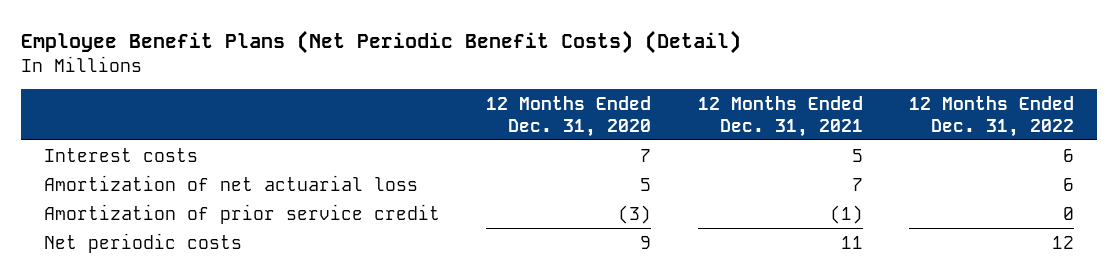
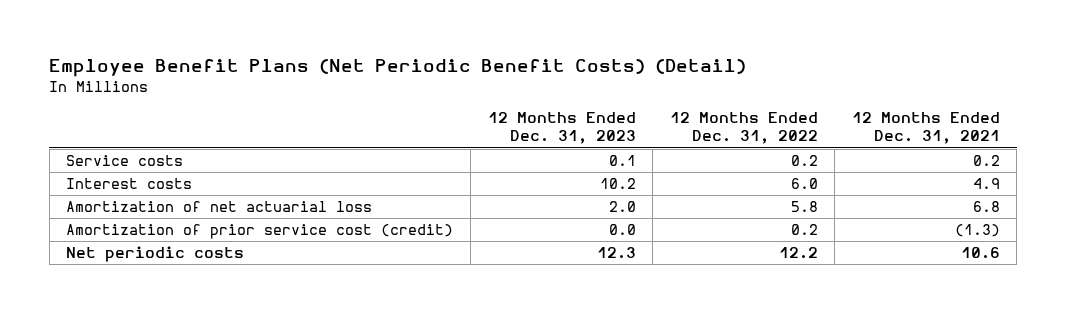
- | 12 Months Ended Dec. 31, 2020 | 12 Months Ended Dec. 31, 2021 | 12 Months Ended Dec. 31, 2022
+ | 12 Months Ended Dec. 31, 2023 | 12 Months Ended Dec. 31, 2022 | 12 Months Ended Dec. 31, 2021
- Interest costs | 7 | 5 | 6
- Amortization of net actuarial loss | 5 | 7 | 6
- Amortization of prior service credit | (3) | (1) | 0
- Net periodic costs | 9 | 11 | 12
+ Service costs | 0.1 | 0.2 | 0.2
+ Interest costs | 10.2 | 6.0 | 4.9
+ Amortization of net actuarial loss | 2.0 | 5.8 | 6.8
+ Amortization of prior service cost (credit) | 0.0 | 0.2 | (1.3)
+ Net periodic costs | 12.3 | 12.2 | 10.6

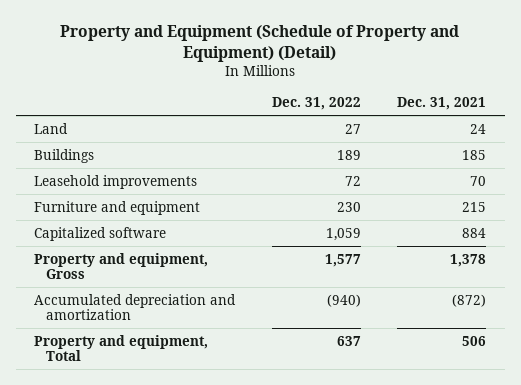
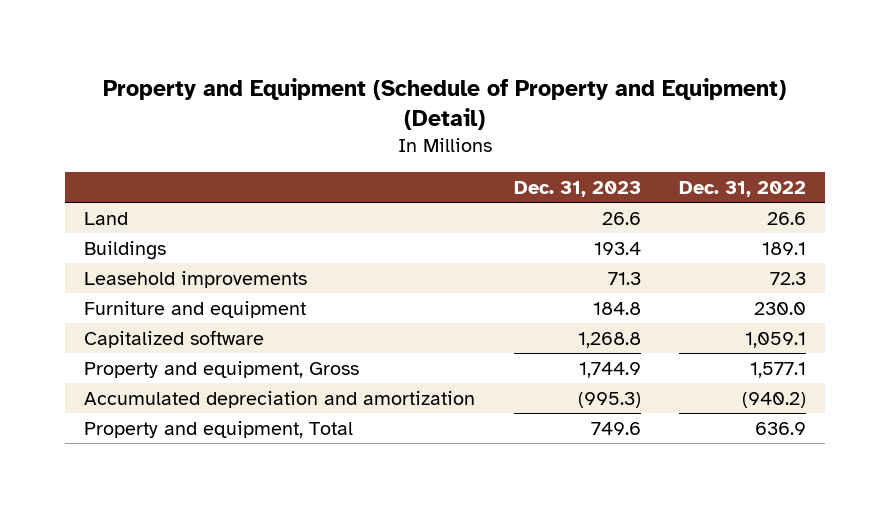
- | Dec. 31, 2022 | Dec. 31, 2021
+ | Dec. 31, 2023 | Dec. 31, 2022
- Land | 27 | 24
- Buildings | 189 | 185
- Leasehold improvements | 72 | 70
- Furniture and equipment | 230 | 215
- Capitalized software | 1,059 | 884
- Property and equipment, Gross | 1,577 | 1,378
- Accumulated depreciation and amortization | (940) | (872)
- Property and equipment, Total | 637 | 506
+ Land | 26.6 | 26.6
+ Buildings | 193.4 | 189.1
+ Leasehold improvements | 71.3 | 72.3
+ Furniture and equipment | 184.8 | 230.0
+ Capitalized software | 1,268.8 | 1,059.1
+ Property and equipment, Gross | 1,744.9 | 1,577.1
+ Accumulated depreciation and amortization | (995.3) | (940.2)
+ Property and equipment, Total | 749.6 | 636.9

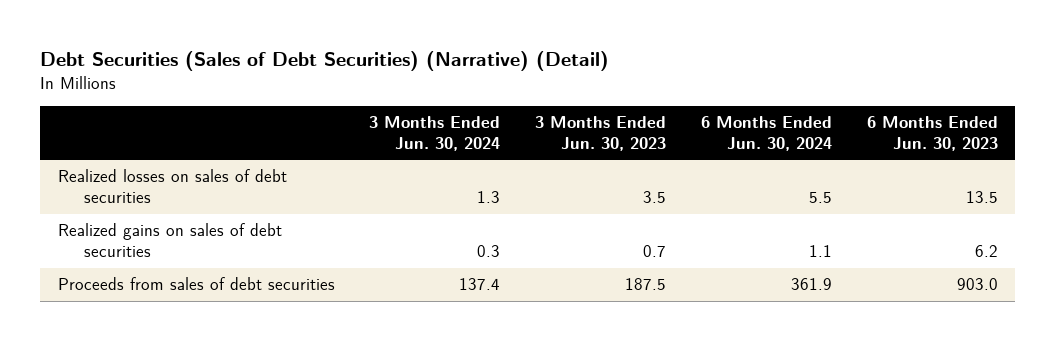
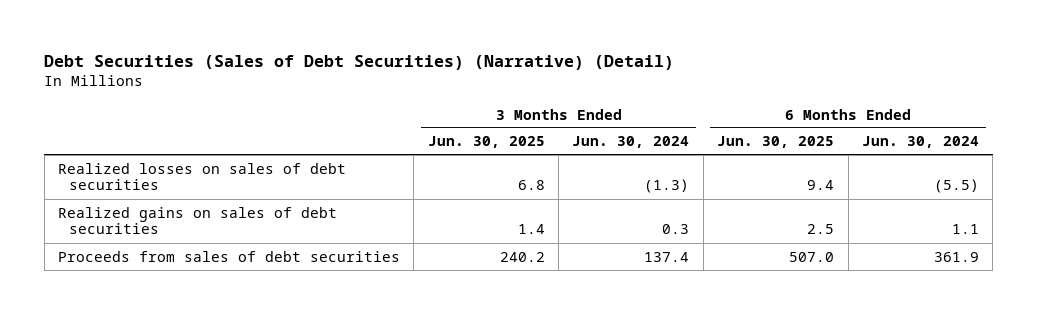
- | 3 Months Ended Jun. 30, 2024 | 3 Months Ended Jun. 30, 2023 | 6 Months Ended Jun. 30, 2024 | 6 Months Ended Jun. 30, 2023
+ | 3 Months Ended Jun. 30, 2025 | 3 Months Ended Jun. 30, 2024 | 6 Months Ended Jun. 30, 2025 | 6 Months Ended Jun. 30, 2024
- Realized losses on sales of debt securities | 1.3 | 3.5 | 5.5 | 13.5
+ Realized losses on sales of debt securities | 6.8 | (1.3) | 9.4 | (5.5)

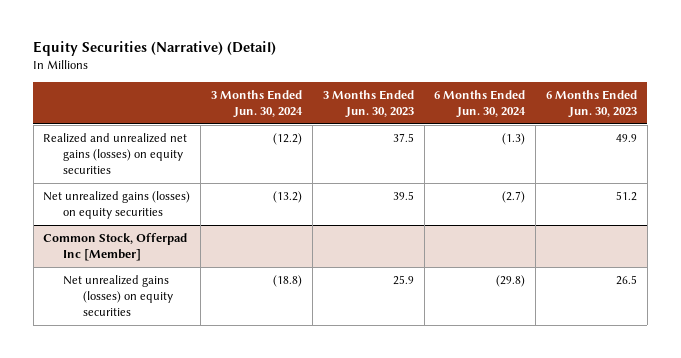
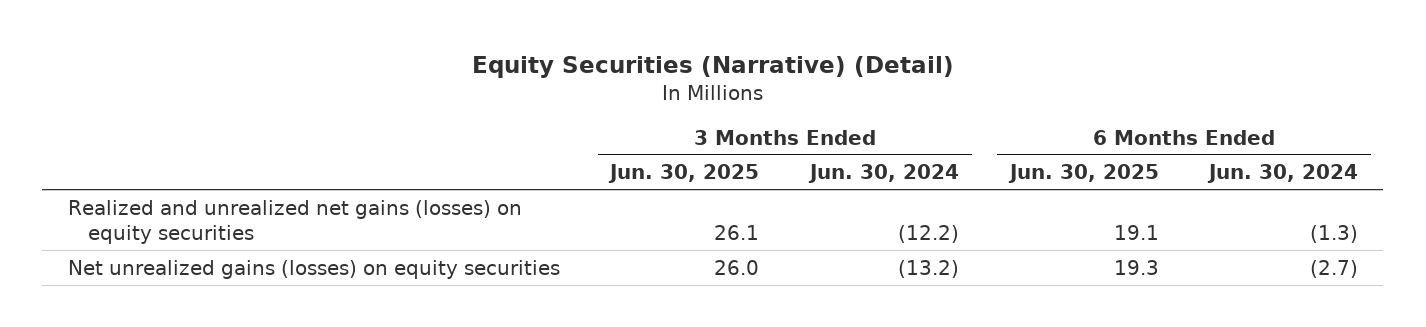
- | 3 Months Ended Jun. 30, 2024 | 3 Months Ended Jun. 30, 2023 | 6 Months Ended Jun. 30, 2024 | 6 Months Ended Jun. 30, 2023
+ | 3 Months Ended Jun. 30, 2025 | 3 Months Ended Jun. 30, 2024 | 6 Months Ended Jun. 30, 2025 | 6 Months Ended Jun. 30, 2024
- Common Stock, Offerpad Inc [Member]
- Net unrealized gains (losses) on equity securities | (18.8) | 25.9 | (29.8) | 26.5

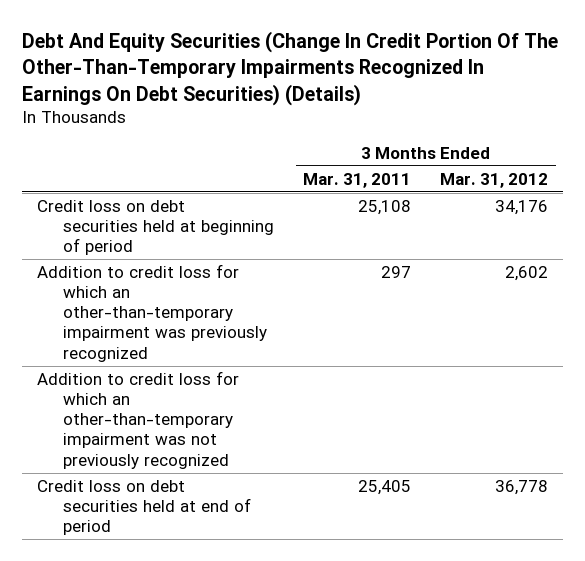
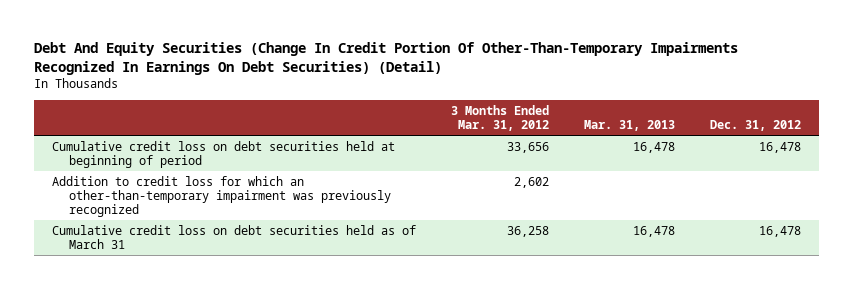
- Debt And Equity Securities (Change In Credit Portion Of The Other-Than-Temporary Impairments Recognized In Earnings On Debt Securities) (Details)
+ Debt And Equity Securities (Change In Credit Portion Of Other-Than-Temporary Impairments Recognized In Earnings On Debt Securities) (Detail)
- | 3 Months Ended Mar. 31, 2011 | 3 Months Ended Mar. 31, 2012
+ | 3 Months Ended Mar. 31, 2012 | Mar. 31, 2013 | Dec. 31, 2012
- Credit loss on debt securities held at beginning of period | 25,108 | 34,176
+ Cumulative credit loss on debt securities held at beginning of period | 33,656 | 16,478 | 16,478
- Addition to credit loss for which an other-than-temporary impairment was not previously recognized
- Credit loss on debt securities held at end of period | 25,405 | 36,778
+ Cumulative credit loss on debt securities held as of March 31 | 36,258 | 16,478 | 16,478

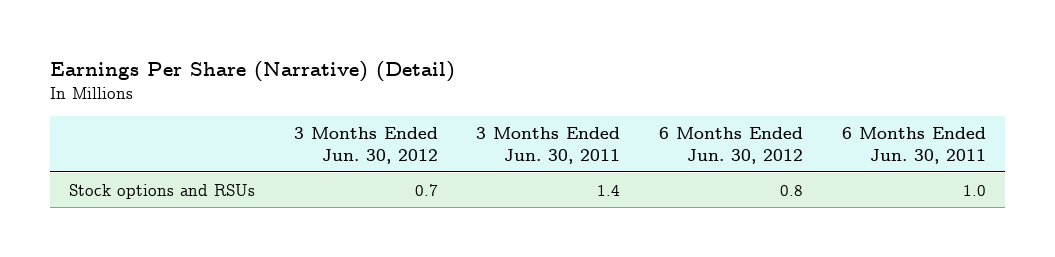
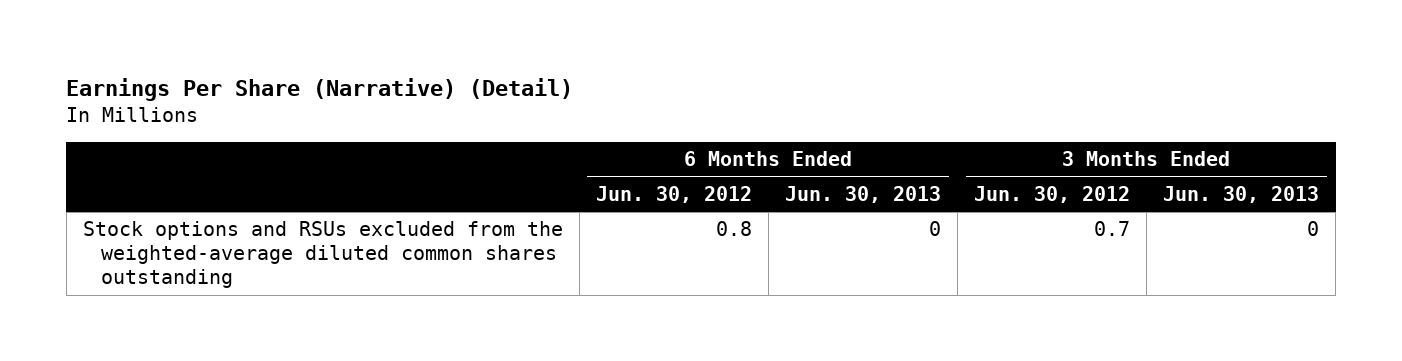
- | 3 Months Ended Jun. 30, 2012 | 3 Months Ended Jun. 30, 2011 | 6 Months Ended Jun. 30, 2012 | 6 Months Ended Jun. 30, 2011
+ | 6 Months Ended Jun. 30, 2012 | 6 Months Ended Jun. 30, 2013 | 3 Months Ended Jun. 30, 2012 | 3 Months Ended Jun. 30, 2013
- Stock options and RSUs | 0.7 | 1.4 | 0.8 | 1.0
+ Stock options and RSUs excluded from the weighted-average diluted common shares outstanding | 0.8 | 0 | 0.7 | 0

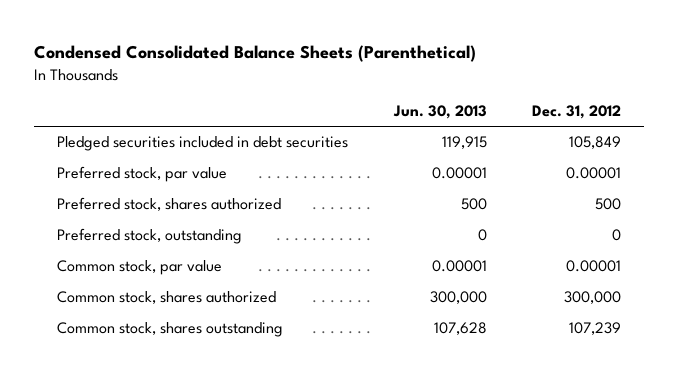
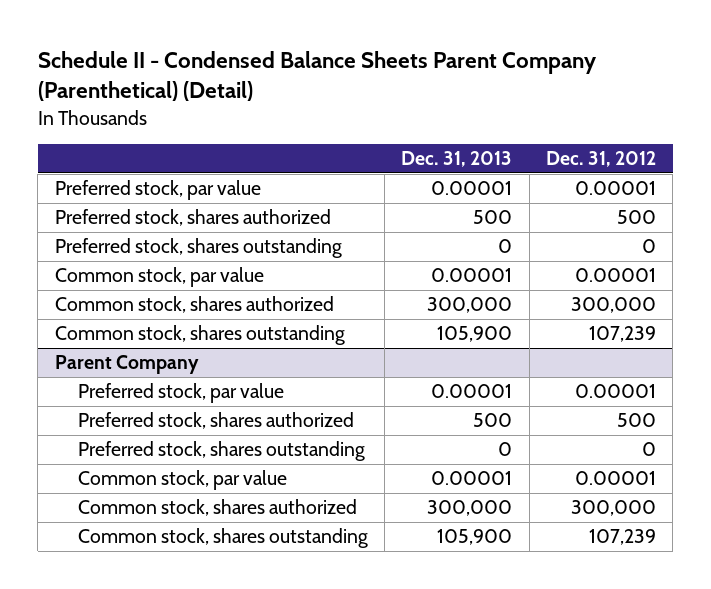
- Condensed Consolidated Balance Sheets (Parenthetical)
+ Schedule II - Condensed Balance Sheets Parent Company (Parenthetical) (Detail)
- | Jun. 30, 2013 | Dec. 31, 2012
+ | Dec. 31, 2013 | Dec. 31, 2012
- Pledged securities included in debt securities | 119,915 | 105,849
- Preferred stock, outstanding | 0 | 0
+ Preferred stock, shares outstanding | 0 | 0
+ Parent Company
+ Preferred stock, par value | 0.00001 | 0.00001
+ Preferred stock, shares authorized | 500 | 500
+ Preferred stock, shares outstanding | 0 | 0
+ Common stock, par value | 0.00001 | 0.00001
+ Common stock, shares authorized | 300,000 | 300,000
+ Common stock, shares outstanding | 105,900 | 107,239

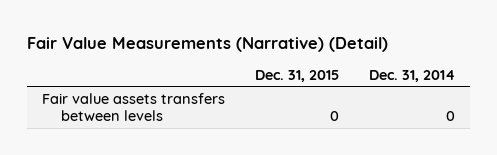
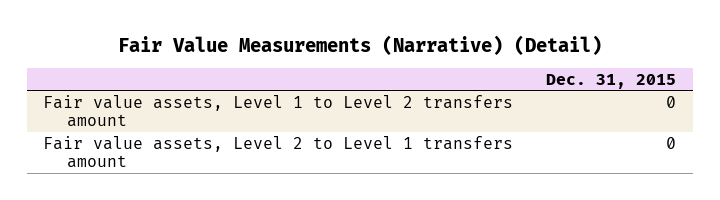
- | Dec. 31, 2015 | Dec. 31, 2014
+ | Dec. 31, 2015
- Fair value assets transfers between levels | 0 | 0
+ Fair value assets, Level 1 to Level 2 transfers amount | 0
+ Fair value assets, Level 2 to Level 1 transfers amount | 0

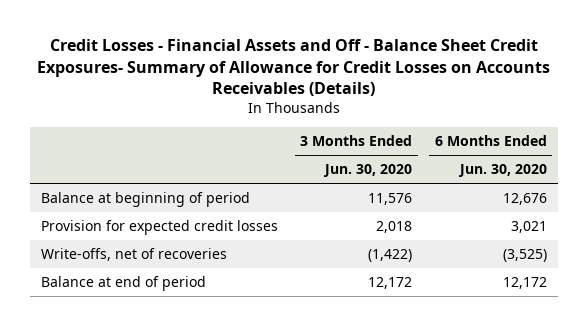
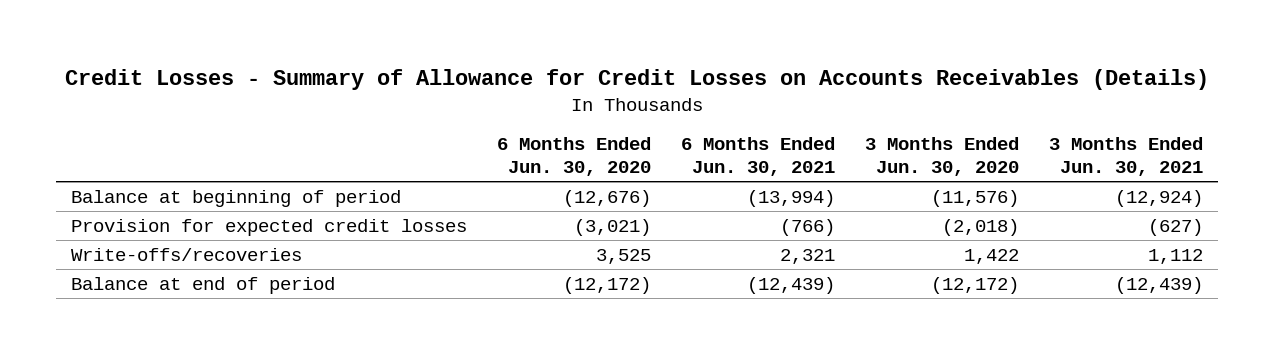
- Credit Losses - Financial Assets and Off - Balance Sheet Credit Exposures- Summary of Allowance for Credit Losses on Accounts Receivables (Details)
+ Credit Losses - Summary of Allowance for Credit Losses on Accounts Receivables (Details)
- | 3 Months Ended Jun. 30, 2020 | 6 Months Ended Jun. 30, 2020
+ | 6 Months Ended Jun. 30, 2020 | 6 Months Ended Jun. 30, 2021 | 3 Months Ended Jun. 30, 2020 | 3 Months Ended Jun. 30, 2021
- Balance at beginning of period | 11,576 | 12,676
- Provision for expected credit losses | 2,018 | 3,021
- Write-offs, net of recoveries | (1,422) | (3,525)
- Balance at end of period | 12,172 | 12,172
+ Balance at beginning of period | (12,676) | (13,994) | (11,576) | (12,924)
+ Provision for expected credit losses | (3,021) | (766) | (2,018) | (627)
+ Write-offs/recoveries | 3,525 | 2,321 | 1,422 | 1,112
+ Balance at end of period | (12,172) | (12,439) | (12,172) | (12,439)

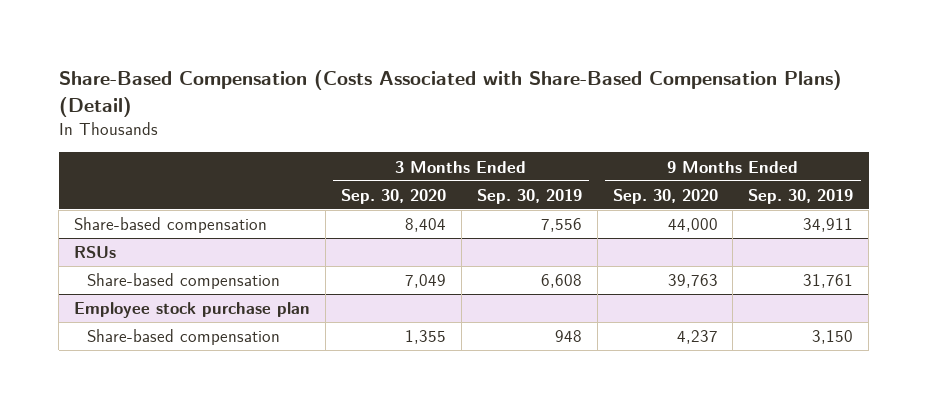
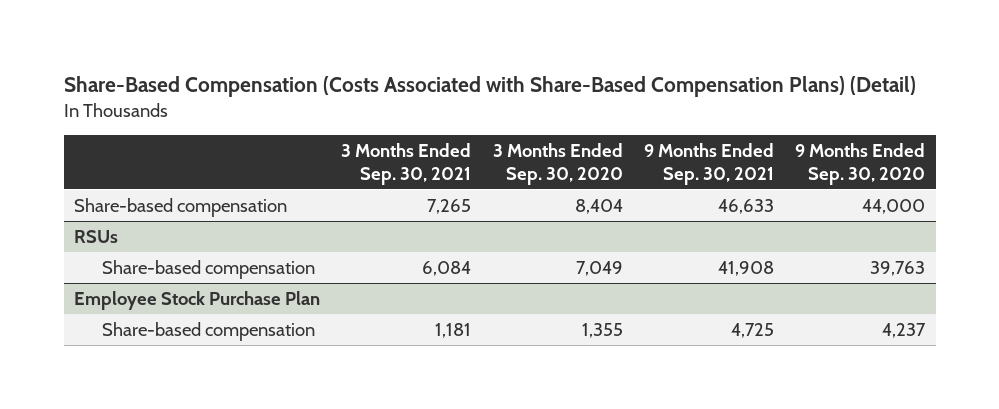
- | 3 Months Ended Sep. 30, 2020 | 3 Months Ended Sep. 30, 2019 | 9 Months Ended Sep. 30, 2020 | 9 Months Ended Sep. 30, 2019
+ | 3 Months Ended Sep. 30, 2021 | 3 Months Ended Sep. 30, 2020 | 9 Months Ended Sep. 30, 2021 | 9 Months Ended Sep. 30, 2020
- Employee stock purchase plan
+ Employee Stock Purchase Plan

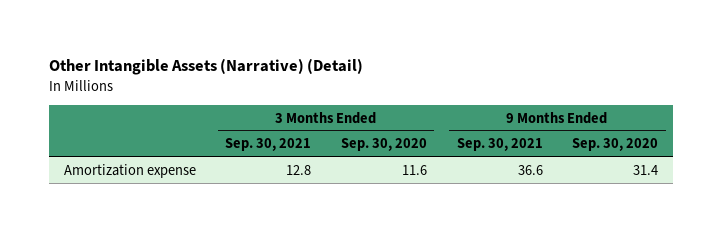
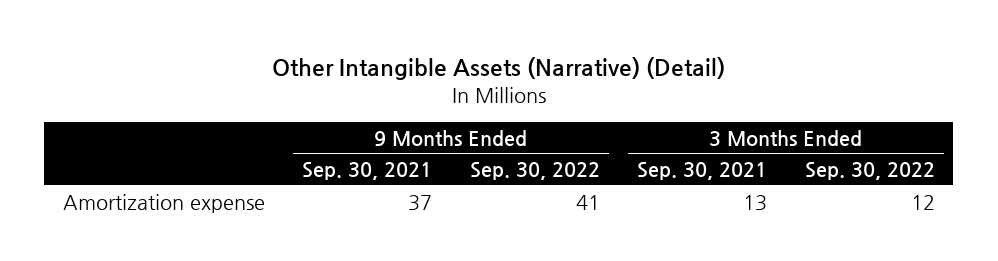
- | 3 Months Ended Sep. 30, 2021 | 3 Months Ended Sep. 30, 2020 | 9 Months Ended Sep. 30, 2021 | 9 Months Ended Sep. 30, 2020
+ | 9 Months Ended Sep. 30, 2021 | 9 Months Ended Sep. 30, 2022 | 3 Months Ended Sep. 30, 2021 | 3 Months Ended Sep. 30, 2022
- Amortization expense | 12.8 | 11.6 | 36.6 | 31.4
+ Amortization expense | 37 | 41 | 13 | 12

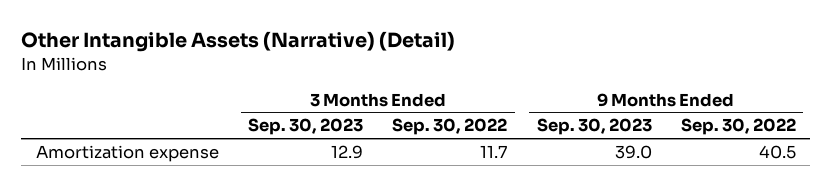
- | 9 Months Ended Sep. 30, 2021 | 9 Months Ended Sep. 30, 2022 | 3 Months Ended Sep. 30, 2021 | 3 Months Ended Sep. 30, 2022
+ | 3 Months Ended Sep. 30, 2023 | 3 Months Ended Sep. 30, 2022 | 9 Months Ended Sep. 30, 2023 | 9 Months Ended Sep. 30, 2022
- Amortization expense | 37 | 41 | 13 | 12
+ Amortization expense | 12.9 | 11.7 | 39.0 | 40.5

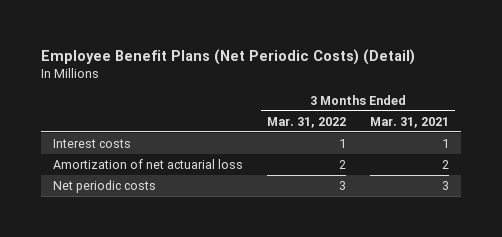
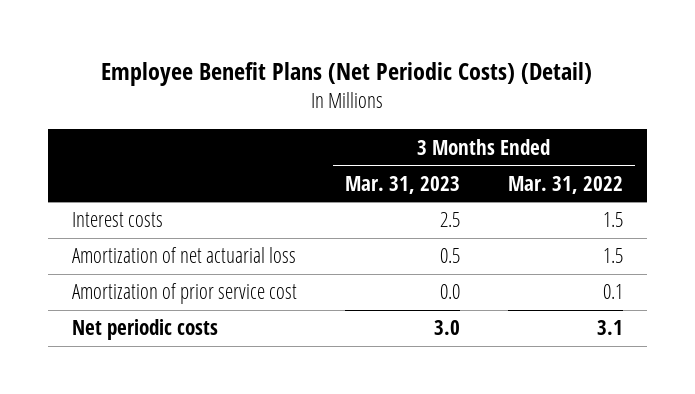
- | 3 Months Ended Mar. 31, 2022 | 3 Months Ended Mar. 31, 2021
+ | 3 Months Ended Mar. 31, 2023 | 3 Months Ended Mar. 31, 2022
- Interest costs | 1 | 1
- Amortization of net actuarial loss | 2 | 2
- Net periodic costs | 3 | 3
+ Interest costs | 2.5 | 1.5
+ Amortization of net actuarial loss | 0.5 | 1.5
+ Amortization of prior service cost | 0.0 | 0.1
+ Net periodic costs | 3.0 | 3.1

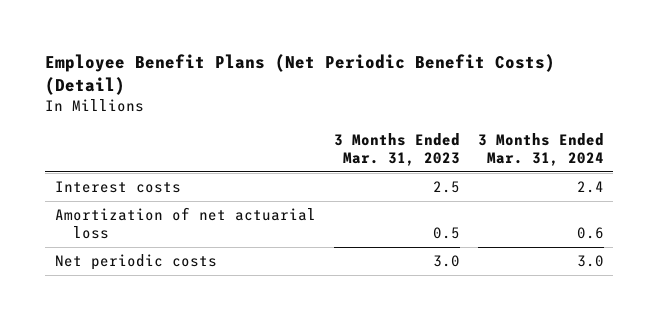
- Employee Benefit Plans (Net Periodic Costs) (Detail)
+ Employee Benefit Plans (Net Periodic Benefit Costs) (Detail)
- | 3 Months Ended Mar. 31, 2023 | 3 Months Ended Mar. 31, 2022
+ | 3 Months Ended Mar. 31, 2023 | 3 Months Ended Mar. 31, 2024
- Amortization of prior service cost | 0.0 | 0.1

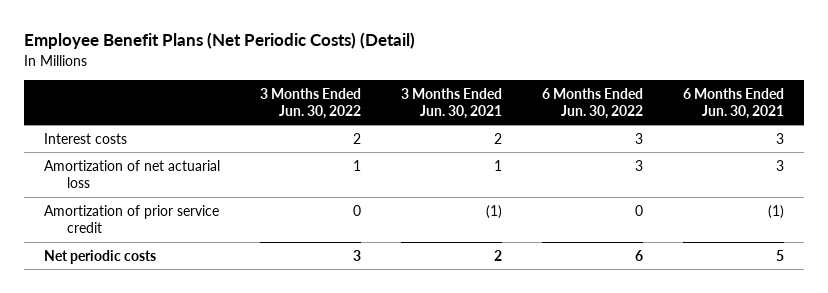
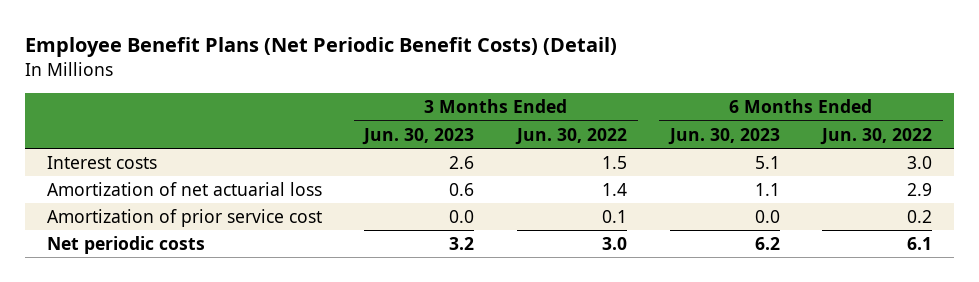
- Employee Benefit Plans (Net Periodic Costs) (Detail)
+ Employee Benefit Plans (Net Periodic Benefit Costs) (Detail)
- | 3 Months Ended Jun. 30, 2022 | 3 Months Ended Jun. 30, 2021 | 6 Months Ended Jun. 30, 2022 | 6 Months Ended Jun. 30, 2021
+ | 3 Months Ended Jun. 30, 2023 | 3 Months Ended Jun. 30, 2022 | 6 Months Ended Jun. 30, 2023 | 6 Months Ended Jun. 30, 2022
- Interest costs | 2 | 2 | 3 | 3
- Amortization of net actuarial loss | 1 | 1 | 3 | 3
- Amortization of prior service credit | 0 | (1) | 0 | (1)
- Net periodic costs | 3 | 2 | 6 | 5
+ Interest costs | 2.6 | 1.5 | 5.1 | 3.0
+ Amortization of net actuarial loss | 0.6 | 1.4 | 1.1 | 2.9
+ Amortization of prior service cost | 0.0 | 0.1 | 0.0 | 0.2
+ Net periodic costs | 3.2 | 3.0 | 6.2 | 6.1

